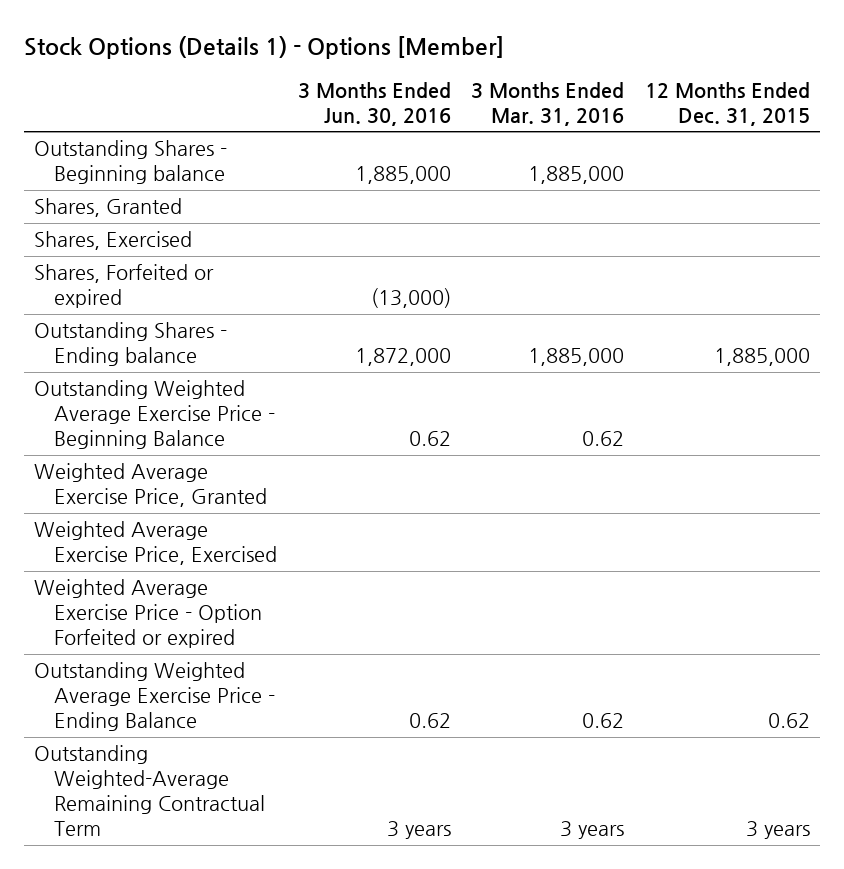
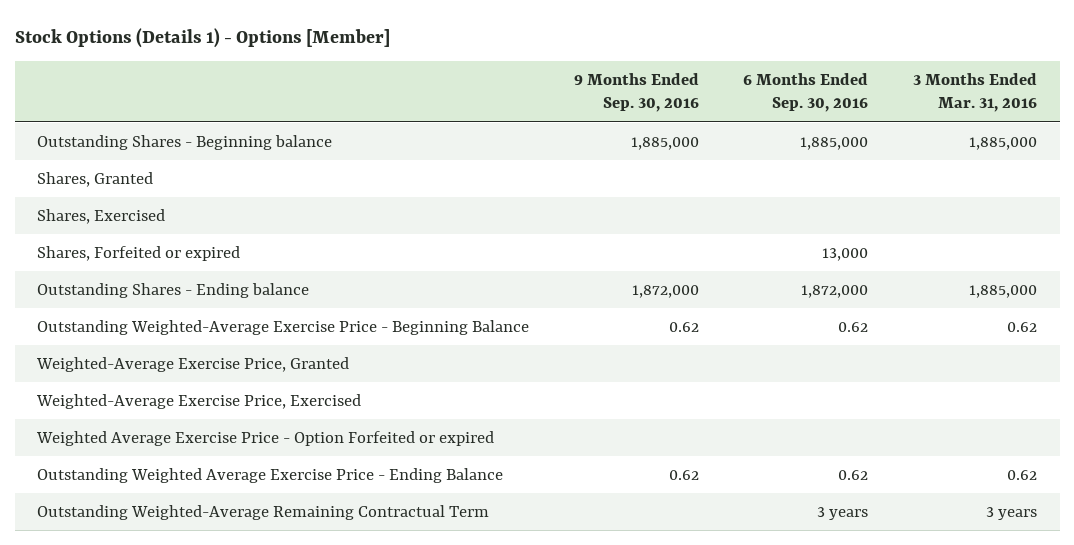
- | 3 Months Ended Jun. 30, 2016 | 3 Months Ended Mar. 31, 2016 | 12 Months Ended Dec. 31, 2015
+ | 9 Months Ended Sep. 30, 2016 | 6 Months Ended Sep. 30, 2016 | 3 Months Ended Mar. 31, 2016
- Outstanding Weighted Average Exercise Price - Beginning Balance | 0.62 | 0.62 |
- Weighted Average Exercise Price, Granted
- Weighted Average Exercise Price, Exercised
+ Outstanding Weighted-Average Exercise Price - Beginning Balance | 0.62 | 0.62 | 0.62
+ Weighted-Average Exercise Price, Granted
+ Weighted-Average Exercise Price, Exercised

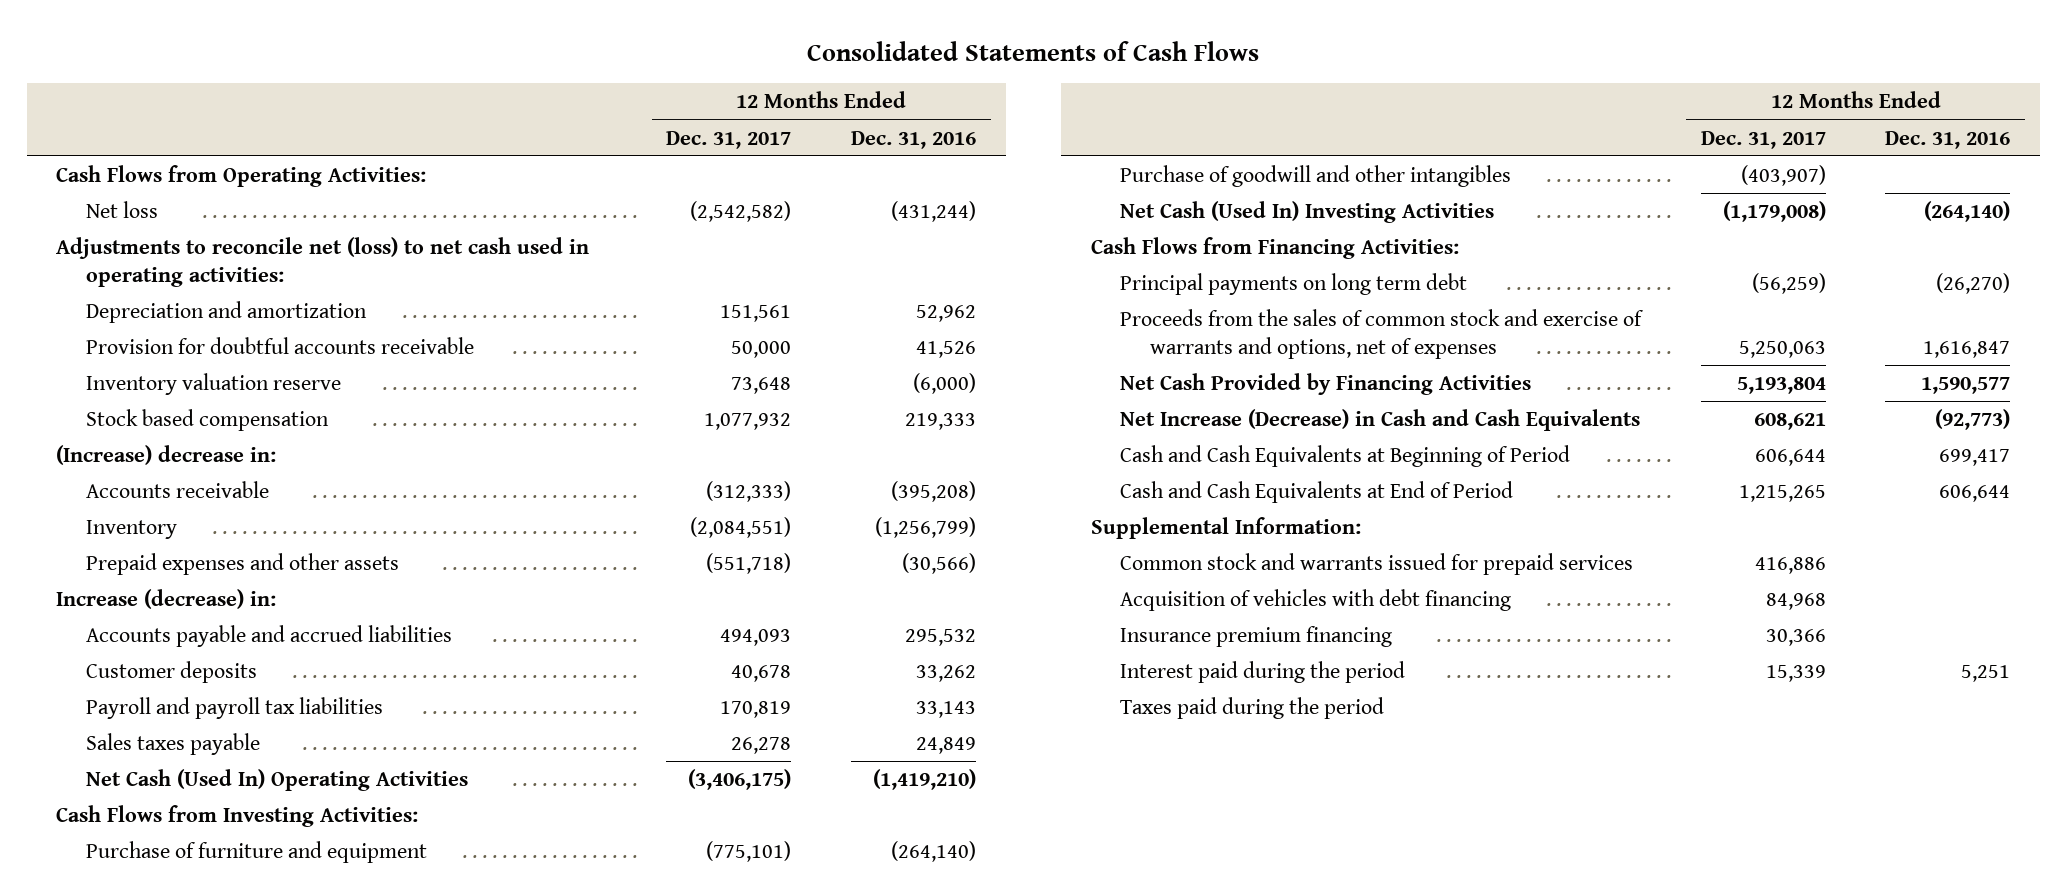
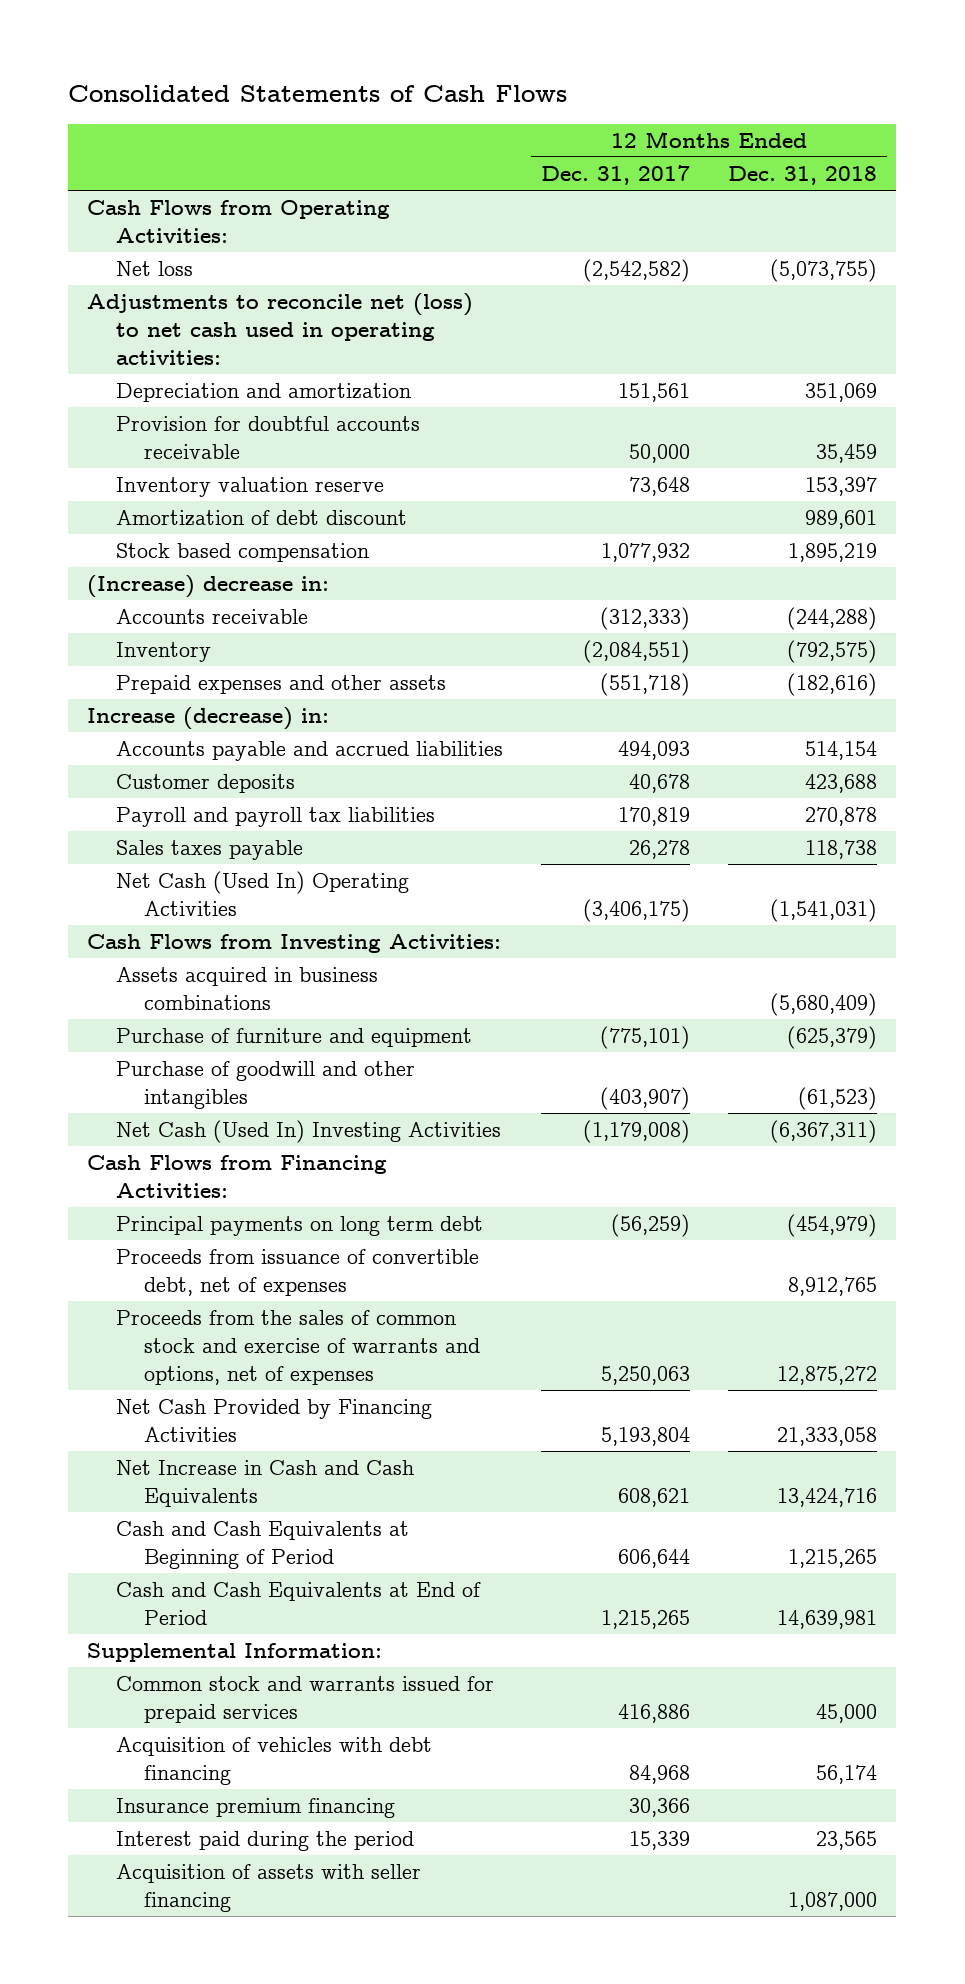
- | 12 Months Ended Dec. 31, 2017 | 12 Months Ended Dec. 31, 2016
+ | 12 Months Ended Dec. 31, 2017 | 12 Months Ended Dec. 31, 2018
+ Amortization of debt discount | | 989,601
+ Assets acquired in business combinations | | (5,680,409)
+ Proceeds from issuance of convertible debt, net of expenses | | 8,912,765
- Net Increase (Decrease) in Cash and Cash Equivalents | 608,621 | (92,773)
+ Net Increase in Cash and Cash Equivalents | 608,621 | 13,424,716
- Taxes paid during the period
+ Acquisition of assets with seller financing | | 1,087,000

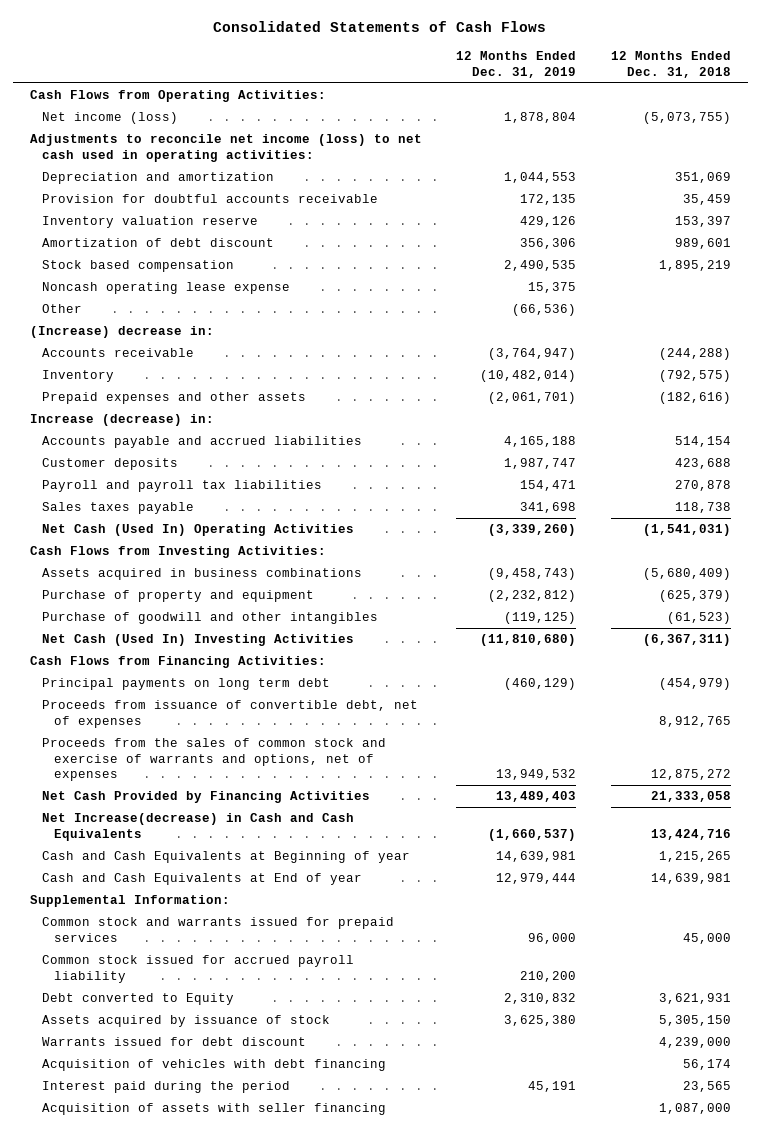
- | 12 Months Ended Dec. 31, 2017 | 12 Months Ended Dec. 31, 2018
+ | 12 Months Ended Dec. 31, 2019 | 12 Months Ended Dec. 31, 2018
- Net loss | (2,542,582) | (5,073,755)
- Adjustments to reconcile net (loss) to net cash used in operating activities:
+ Net income (loss) | 1,878,804 | (5,073,755)
+ Adjustments to reconcile net income (loss) to net cash used in operating activities:
+ Noncash operating lease expense | 15,375 |
+ Other | (66,536) |
- Purchase of furniture and equipment | (775,101) | (625,379)
+ Purchase of property and equipment | (2,232,812) | (625,379)
- Net Increase in Cash and Cash Equivalents | 608,621 | 13,424,716
- Cash and Cash Equivalents at Beginning of Period | 606,644 | 1,215,265
- Cash and Cash Equivalents at End of Period | 1,215,265 | 14,639,981
+ Net Increase(decrease) in Cash and Cash Equivalents | (1,660,537) | 13,424,716
+ Cash and Cash Equivalents at Beginning of year | 14,639,981 | 1,215,265
+ Cash and Cash Equivalents at End of year | 12,979,444 | 14,639,981
+ Common stock issued for accrued payroll liability | 210,200 |
+ Debt converted to Equity | 2,310,832 | 3,621,931
+ Assets acquired by issuance of stock | 3,625,380 | 5,305,150
+ Warrants issued for debt discount | | 4,239,000
- Insurance premium financing | 30,366 |

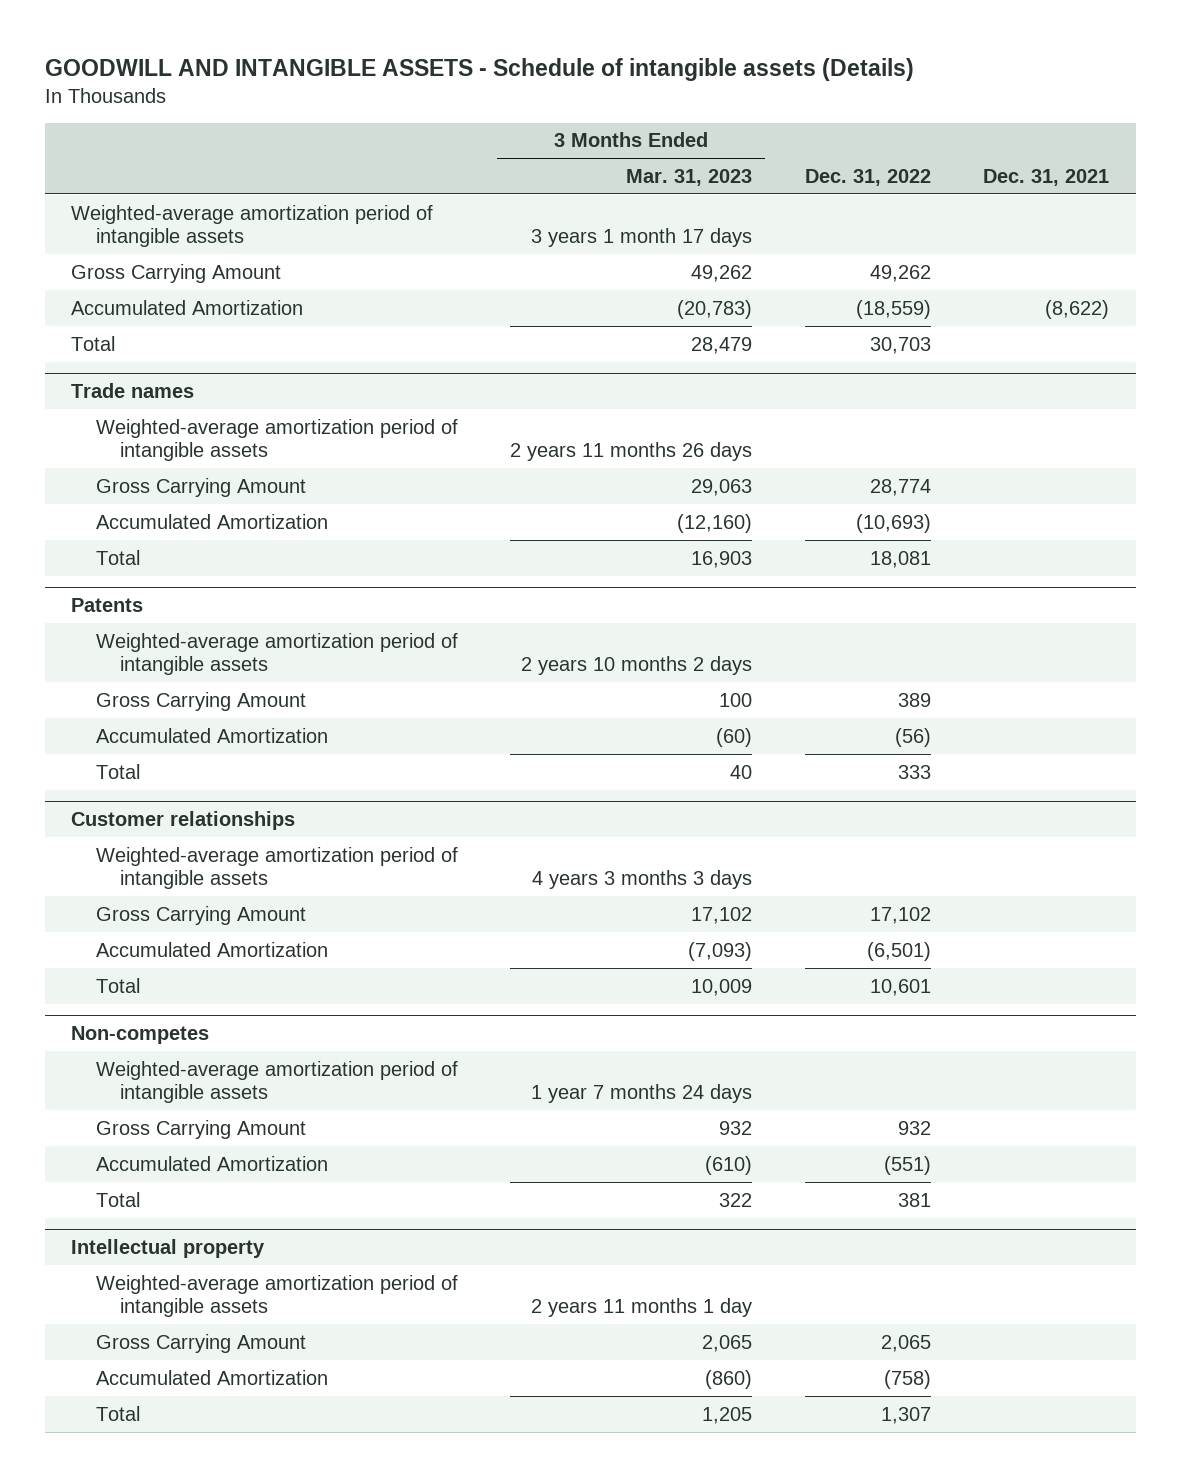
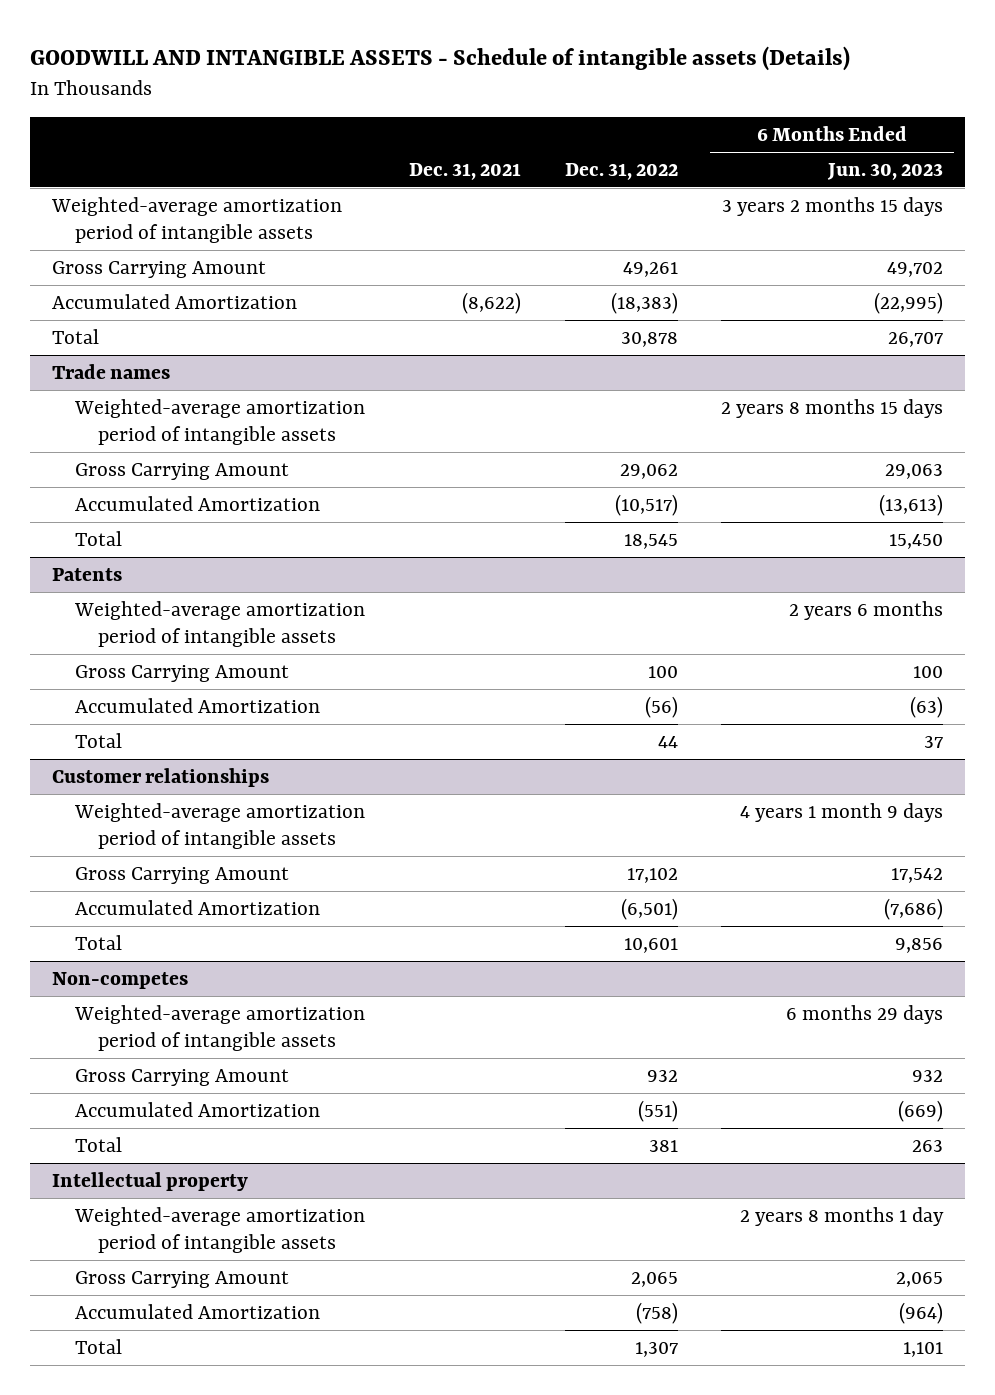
- | 3 Months Ended Mar. 31, 2023 | Dec. 31, 2022 | Dec. 31, 2021
+ | Dec. 31, 2021 | Dec. 31, 2022 | 6 Months Ended Jun. 30, 2023
- Gross Carrying Amount | 49,262 | 49,262 |
- Accumulated Amortization | (20,783) | (18,559) | (8,622)
- Total | 28,479 | 30,703 |
+ Gross Carrying Amount | | 49,261 | 49,702
+ Accumulated Amortization | (8,622) | (18,383) | (22,995)
+ Total | | 30,878 | 26,707
@ Trade names
- Gross Carrying Amount | 29,063 | 28,774 |
- Accumulated Amortization | (12,160) | (10,693) |
- Total | 16,903 | 18,081 |
+ Gross Carrying Amount | | 29,062 | 29,063
+ Accumulated Amortization | | (10,517) | (13,613)
+ Total | | 18,545 | 15,450
@ Patents
- Gross Carrying Amount | 100 | 389 |
+ Gross Carrying Amount | | 100 | 100
- Total | 40 | 333 |
+ Total | | 44 | 37

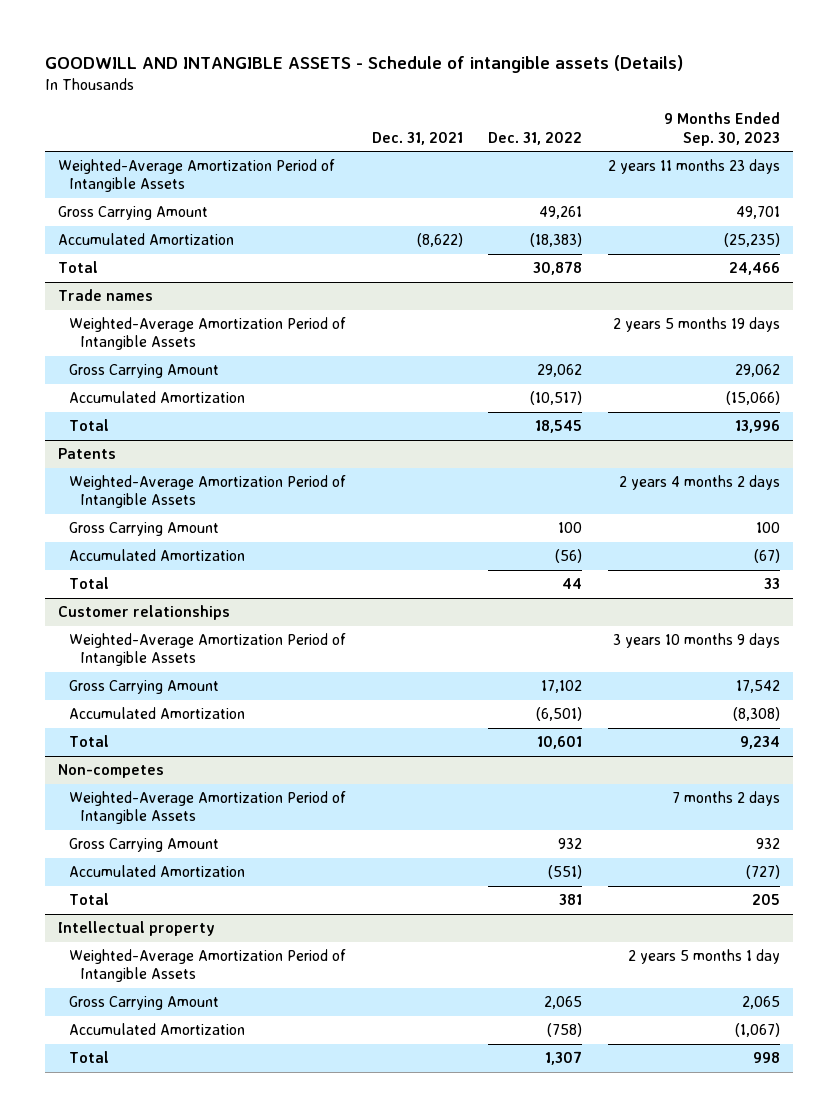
- | Dec. 31, 2021 | Dec. 31, 2022 | 6 Months Ended Jun. 30, 2023
+ | Dec. 31, 2021 | Dec. 31, 2022 | 9 Months Ended Sep. 30, 2023
- Weighted-average amortization period of intangible assets | | | 3 years 2 months 15 days
+ Weighted-Average Amortization Period of Intangible Assets | | | 2 years 11 months 23 days
@ Trade names
- Weighted-average amortization period of intangible assets | | | 2 years 8 months 15 days
+ Weighted-Average Amortization Period of Intangible Assets | | | 2 years 5 months 19 days
@ Patents
- Weighted-average amortization period of intangible assets | | | 2 years 6 months
+ Weighted-Average Amortization Period of Intangible Assets | | | 2 years 4 months 2 days
@ Customer relationships
- Weighted-average amortization period of intangible assets | | | 4 years 1 month 9 days
+ Weighted-Average Amortization Period of Intangible Assets | | | 3 years 10 months 9 days
@ Non-competes
- Weighted-average amortization period of intangible assets | | | 6 months 29 days
+ Weighted-Average Amortization Period of Intangible Assets | | | 7 months 2 days
@ Intellectual property
- Weighted-average amortization period of intangible assets | | | 2 years 8 months 1 day
+ Weighted-Average Amortization Period of Intangible Assets | | | 2 years 5 months 1 day

